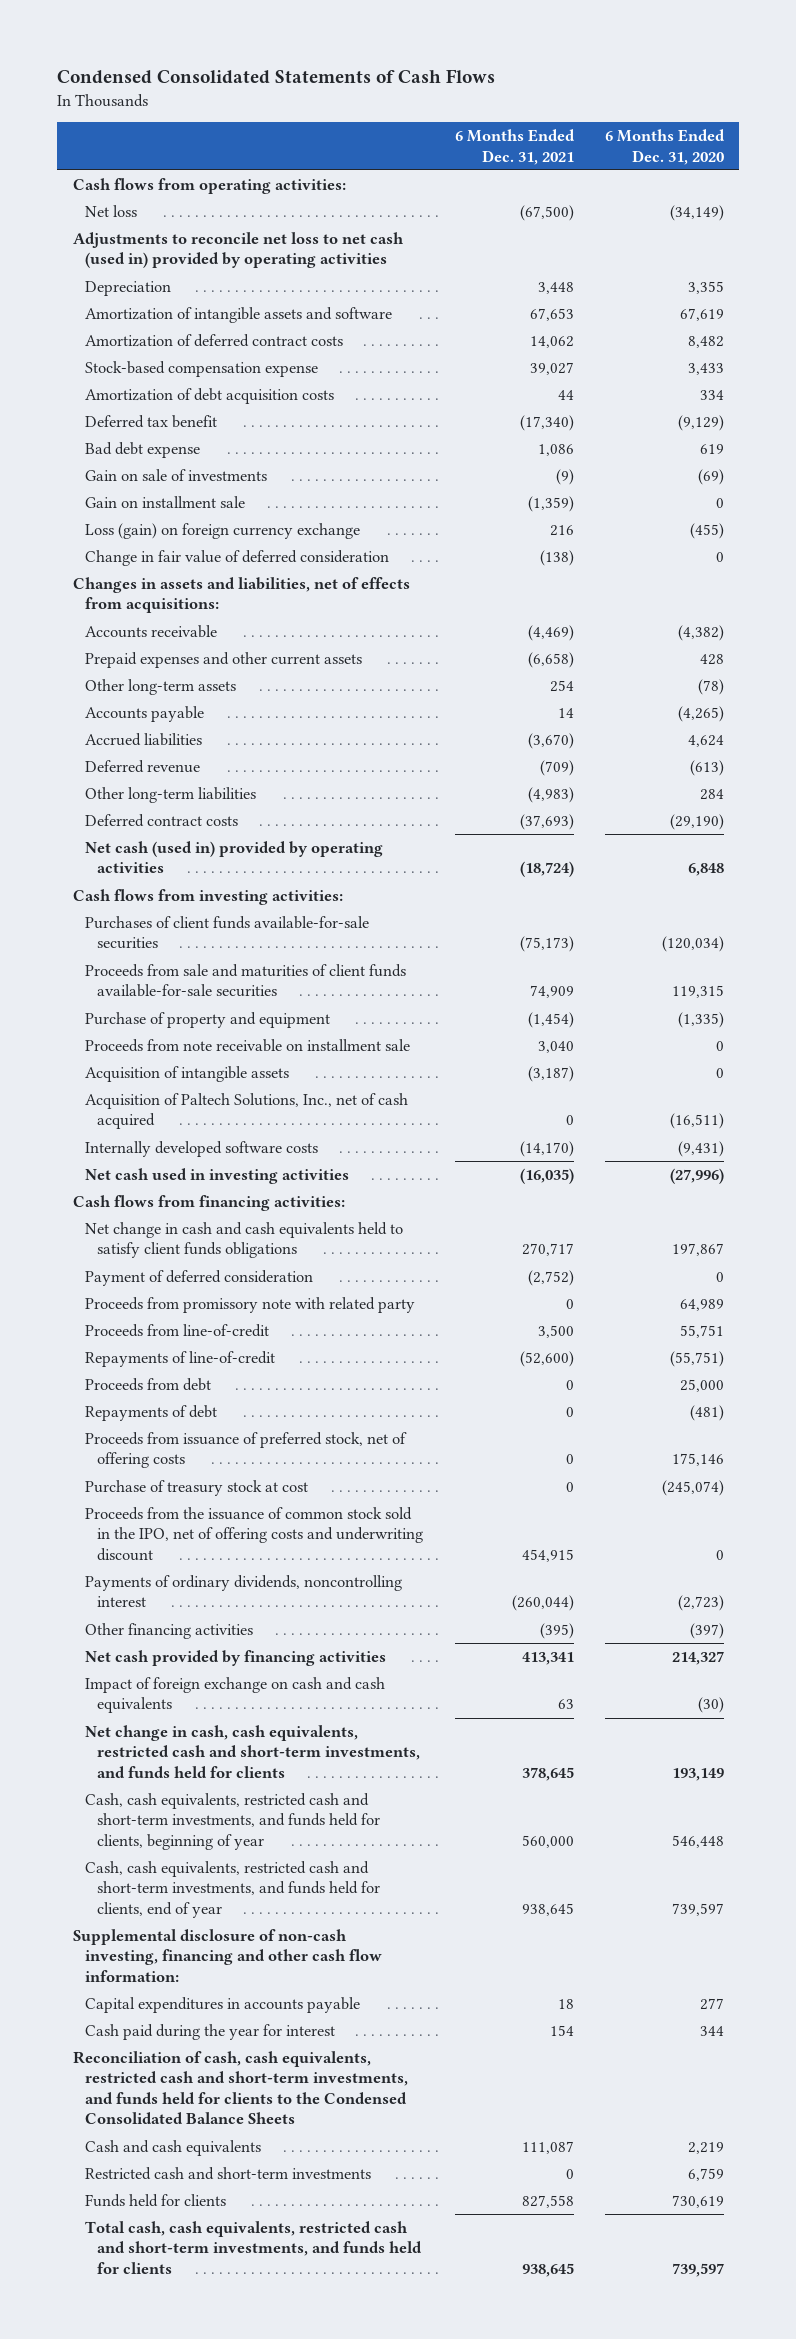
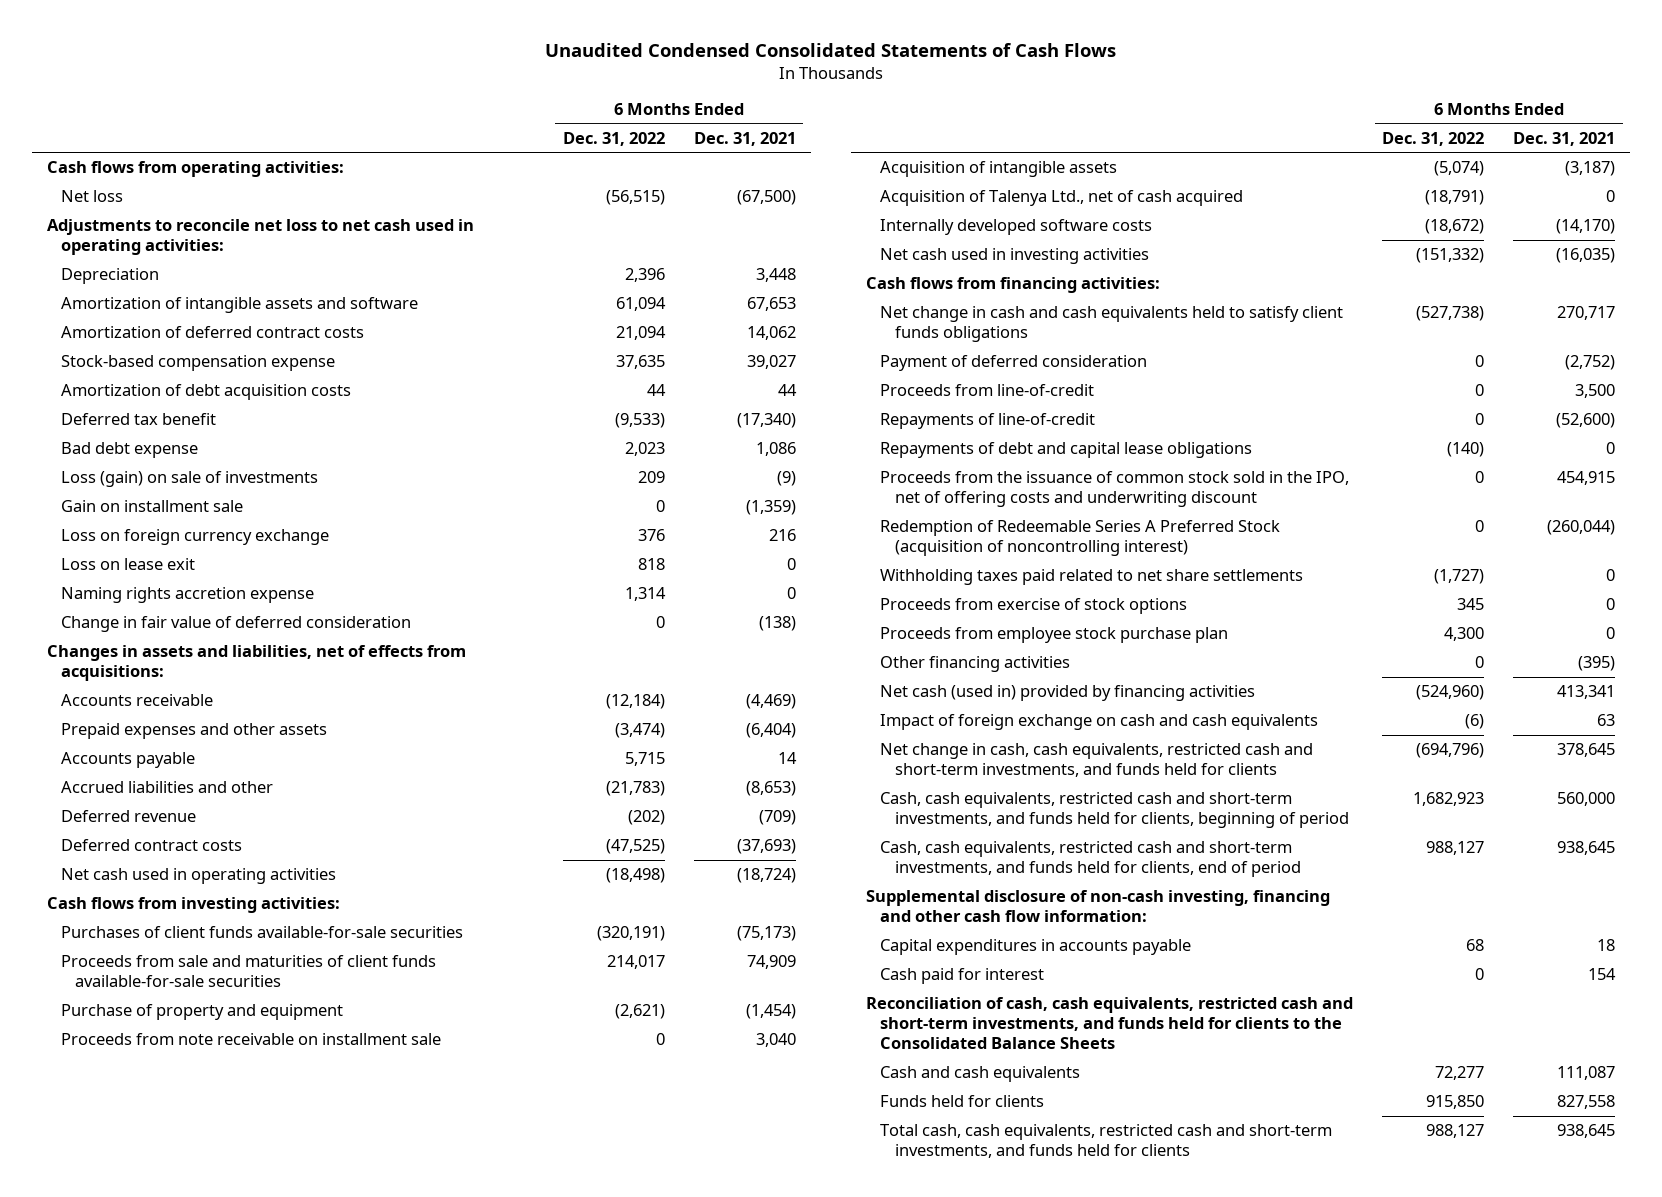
- Condensed Consolidated Statements of Cash Flows
+ Unaudited Condensed Consolidated Statements of Cash Flows
- | 6 Months Ended Dec. 31, 2021 | 6 Months Ended Dec. 31, 2020
+ | 6 Months Ended Dec. 31, 2022 | 6 Months Ended Dec. 31, 2021
- Adjustments to reconcile net loss to net cash (used in) provided by operating activities
+ Adjustments to reconcile net loss to net cash used in operating activities:
- Gain on sale of investments | (9) | (69)
+ Loss (gain) on sale of investments | 209 | (9)
- Loss (gain) on foreign currency exchange | 216 | (455)
+ Loss on foreign currency exchange | 376 | 216
+ Loss on lease exit | 818 | 0
+ Naming rights accretion expense | 1,314 | 0
- Prepaid expenses and other current assets | (6,658) | 428
- Other long-term assets | 254 | (78)
+ Prepaid expenses and other assets | (3,474) | (6,404)
- Accrued liabilities | (3,670) | 4,624
+ Accrued liabilities and other | (21,783) | (8,653)
- Other long-term liabilities | (4,983) | 284
- Net cash (used in) provided by operating activities | (18,724) | 6,848
+ Net cash used in operating activities | (18,498) | (18,724)
- Acquisition of Paltech Solutions, Inc., net of cash acquired | 0 | (16,511)
+ Acquisition of Talenya Ltd., net of cash acquired | (18,791) | 0
- Proceeds from promissory note with related party | 0 | 64,989
- Proceeds from debt | 0 | 25,000
- Repayments of debt | 0 | (481)
- Proceeds from issuance of preferred stock, net of offering costs | 0 | 175,146
- Purchase of treasury stock at cost | 0 | (245,074)
+ Repayments of debt and capital lease obligations | (140) | 0
- Payments of ordinary dividends, noncontrolling interest | (260,044) | (2,723)
+ Redemption of Redeemable Series A Preferred Stock (acquisition of noncontrolling interest) | 0 | (260,044)
+ Withholding taxes paid related to net share settlements | (1,727) | 0
+ Proceeds from exercise of stock options | 345 | 0
+ Proceeds from employee stock purchase plan | 4,300 | 0
- Net cash provided by financing activities | 413,341 | 214,327
+ Net cash (used in) provided by financing activities | (524,960) | 413,341
- Cash, cash equivalents, restricted cash and short-term investments, and funds held for clients, beginning of year | 560,000 | 546,448
- Cash, cash equivalents, restricted cash and short-term investments, and funds held for clients, end of year | 938,645 | 739,597
+ Cash, cash equivalents, restricted cash and short-term investments, and funds held for clients, beginning of period | 1,682,923 | 560,000
+ Cash, cash equivalents, restricted cash and short-term investments, and funds held for clients, end of period | 988,127 | 938,645
- Cash paid during the year for interest | 154 | 344
- Reconciliation of cash, cash equivalents, restricted cash and short-term investments, and funds held for clients to the Condensed Consolidated Balance Sheets
+ Cash paid for interest | 0 | 154
+ Reconciliation of cash, cash equivalents, restricted cash and short-term investments, and funds held for clients to the Consolidated Balance Sheets
- Restricted cash and short-term investments | 0 | 6,759

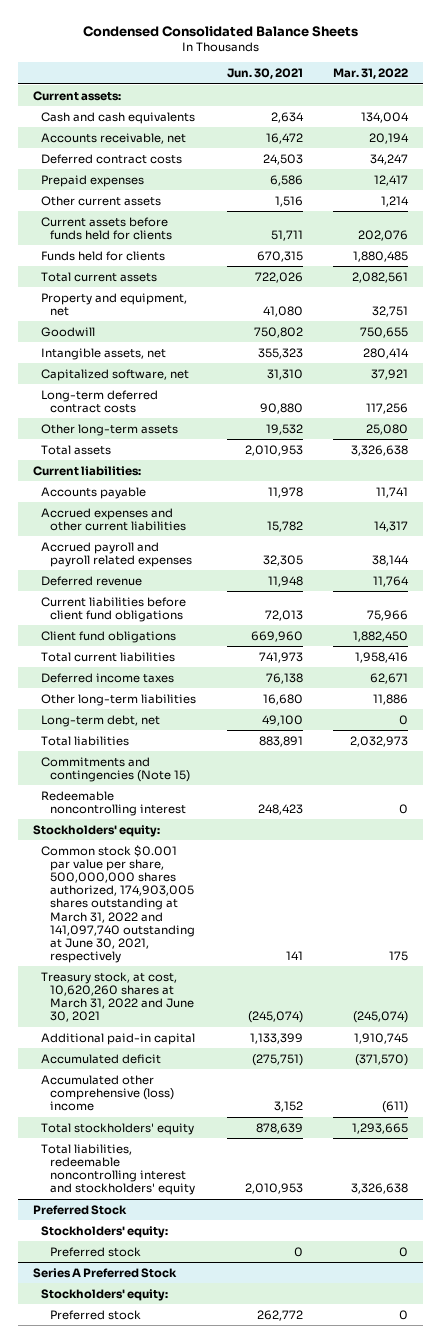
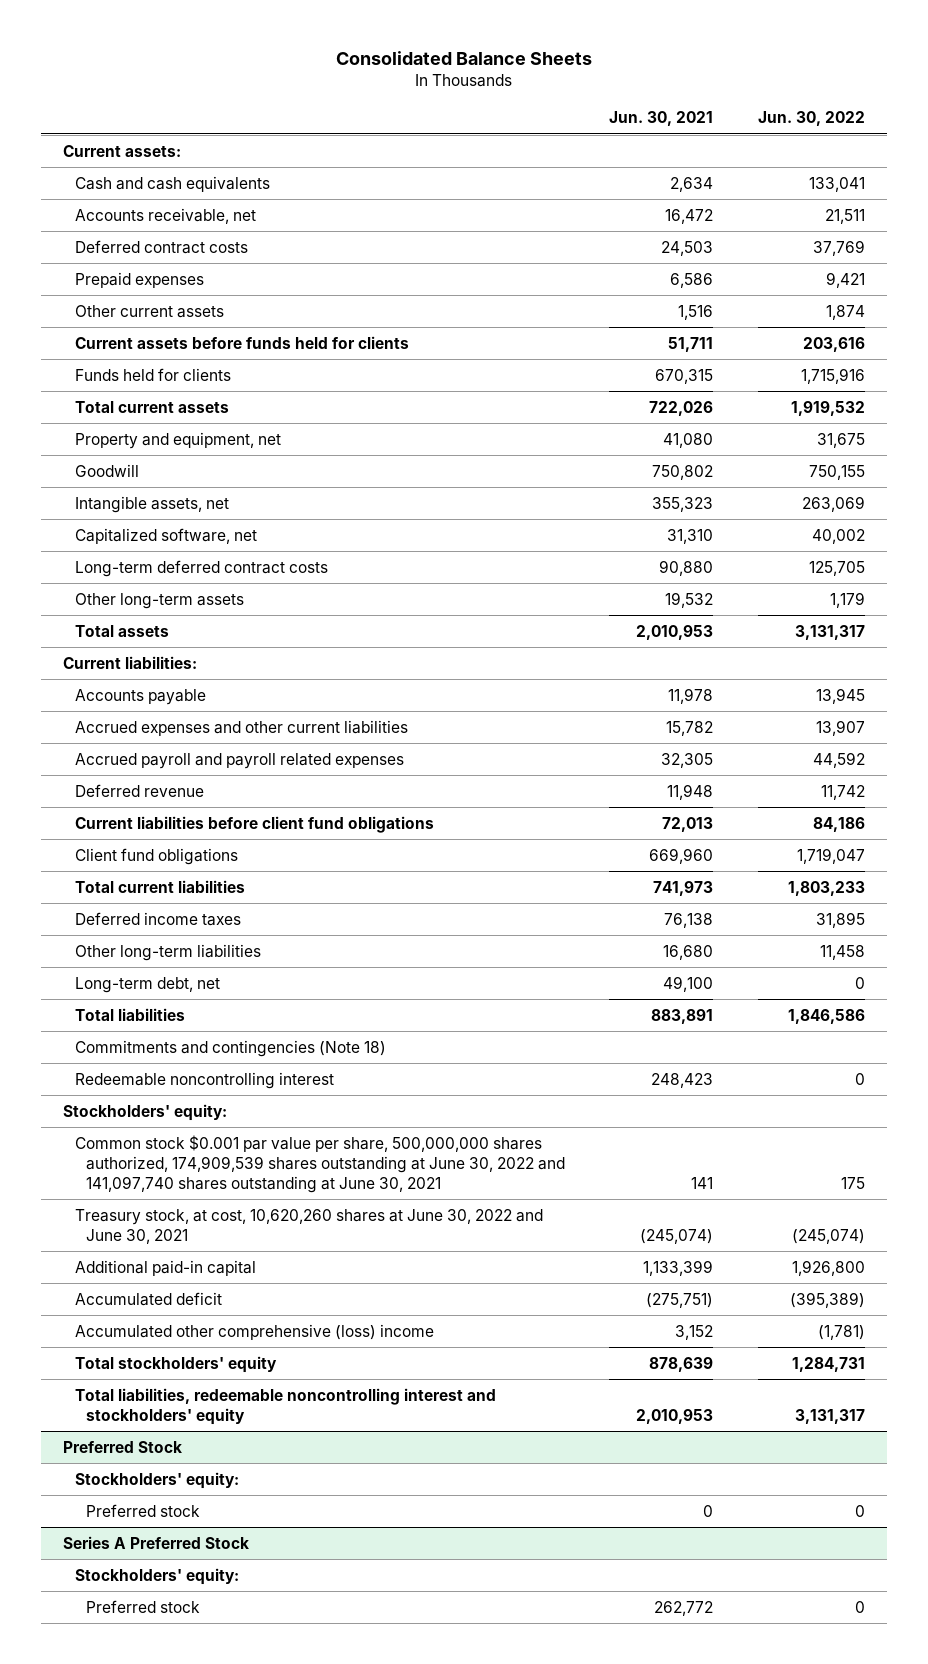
- Condensed Consolidated Balance Sheets
+ Consolidated Balance Sheets
- | Jun. 30, 2021 | Mar. 31, 2022
+ | Jun. 30, 2021 | Jun. 30, 2022
- Commitments and contingencies (Note 15)
+ Commitments and contingencies (Note 18)
- Common stock $0.001 par value per share, 500,000,000 shares authorized, 174,903,005 shares outstanding at March 31, 2022 and 141,097,740 outstanding at June 30, 2021, respectively | 141 | 175
- Treasury stock, at cost, 10,620,260 shares at March 31, 2022 and June 30, 2021 | (245,074) | (245,074)
+ Common stock $0.001 par value per share, 500,000,000 shares authorized, 174,909,539 shares outstanding at June 30, 2022 and 141,097,740 shares outstanding at June 30, 2021 | 141 | 175
+ Treasury stock, at cost, 10,620,260 shares at June 30, 2022 and June 30, 2021 | (245,074) | (245,074)

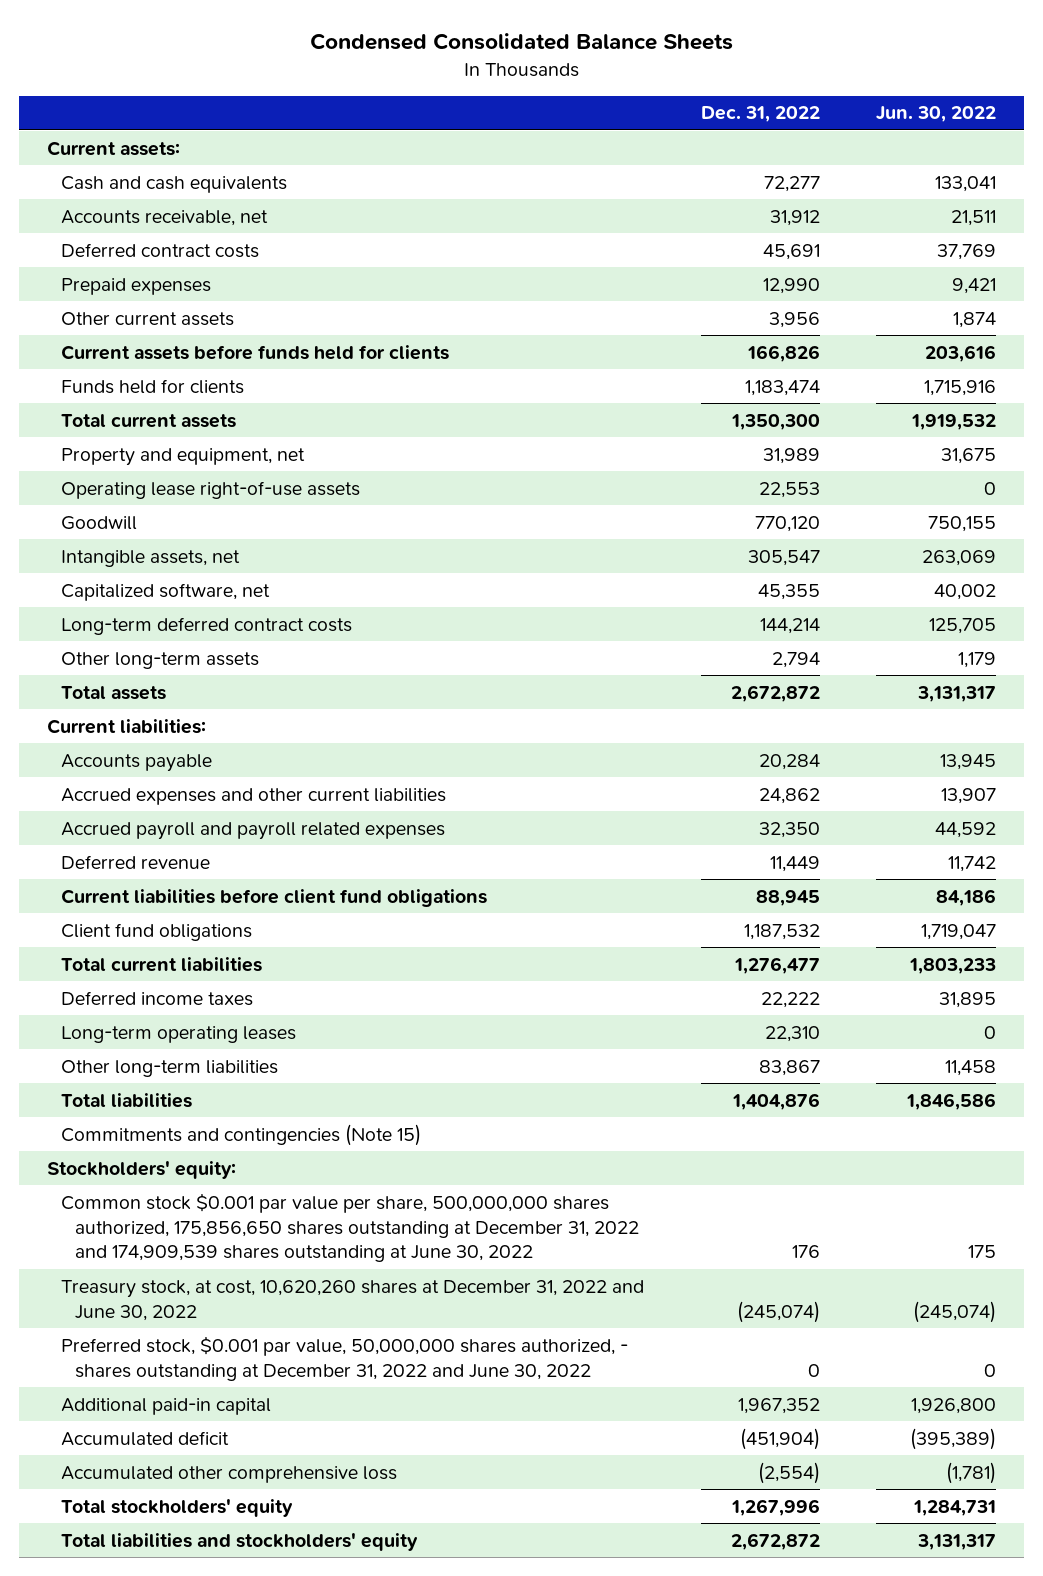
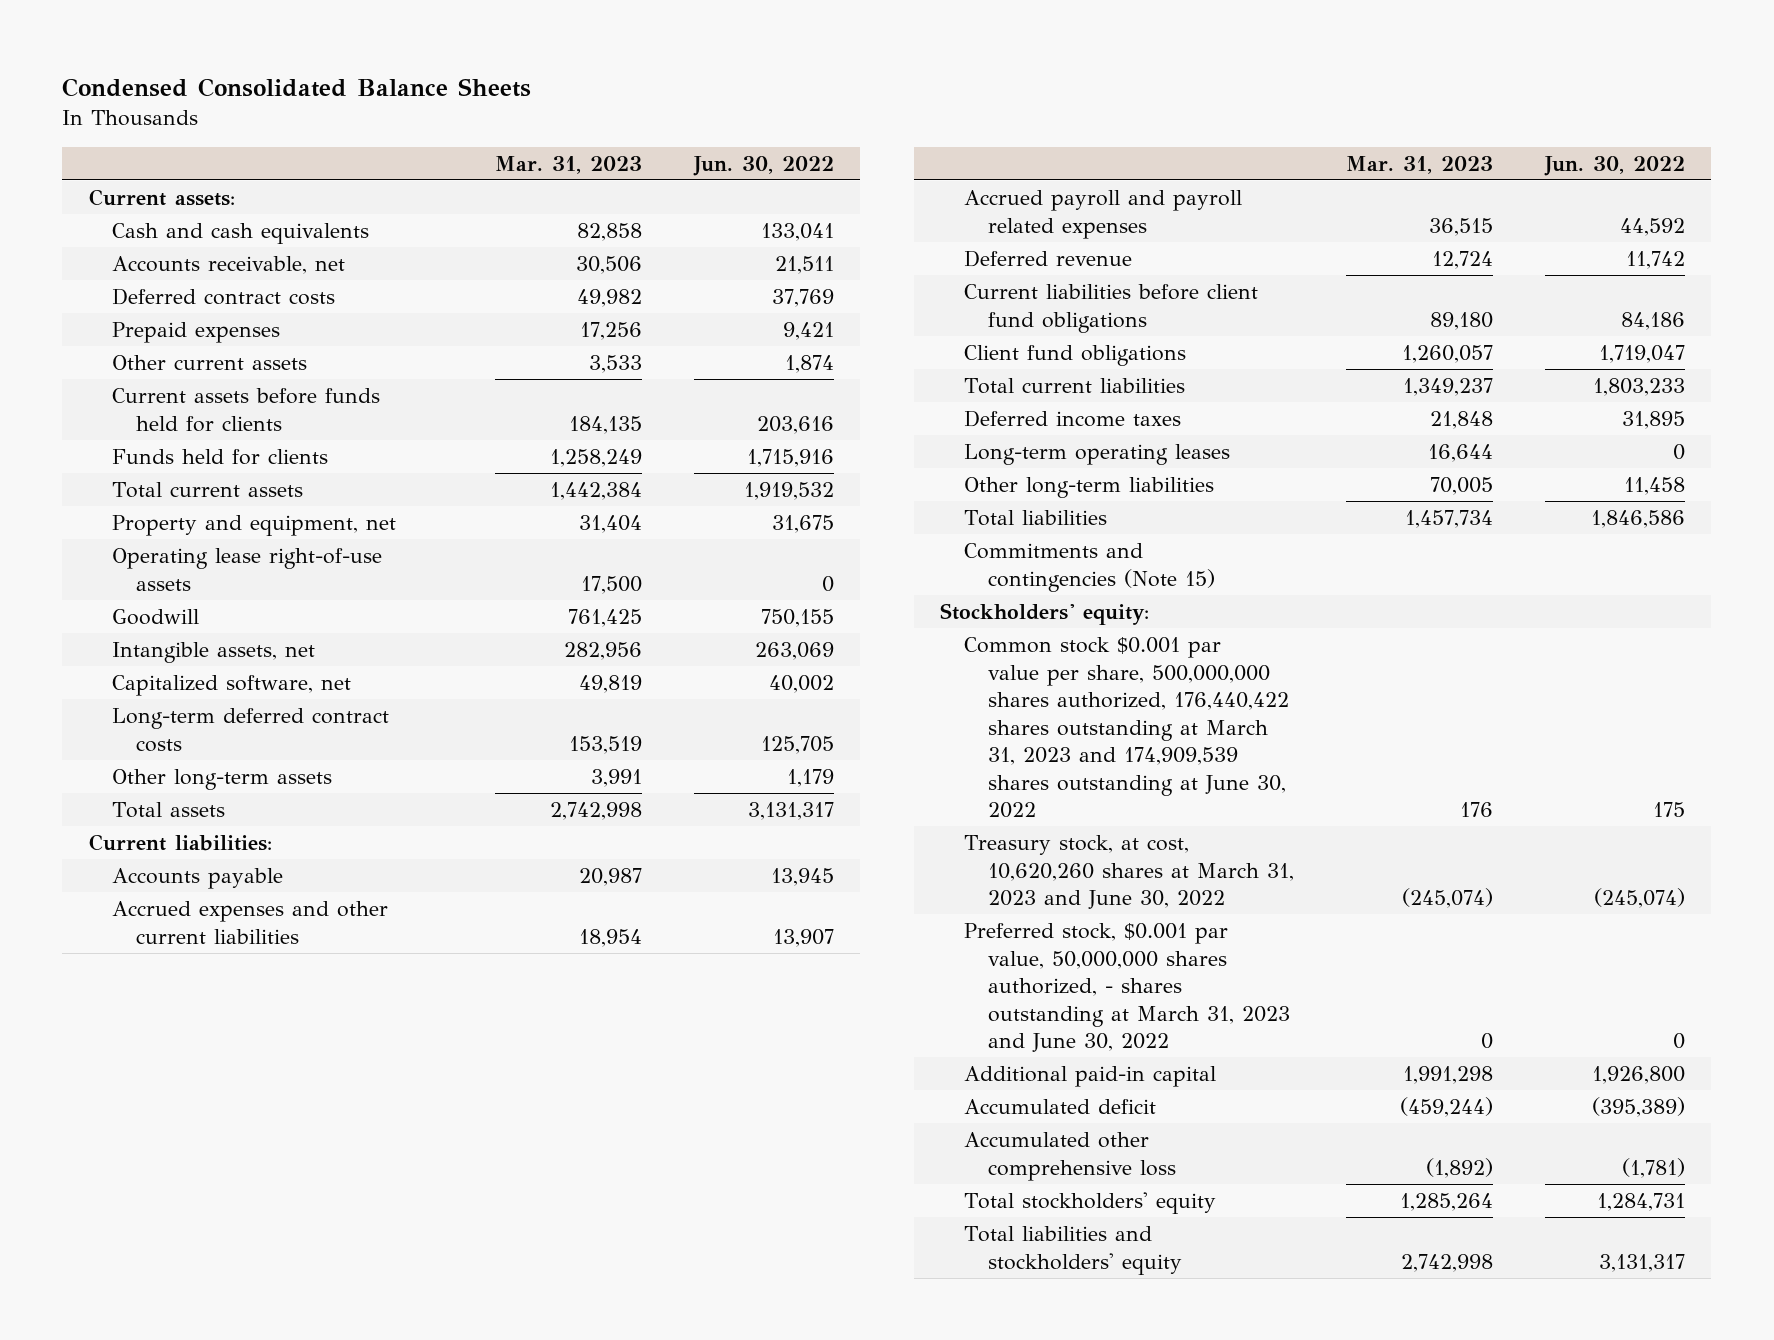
- | Dec. 31, 2022 | Jun. 30, 2022
+ | Mar. 31, 2023 | Jun. 30, 2022
- Common stock $0.001 par value per share, 500,000,000 shares authorized, 175,856,650 shares outstanding at December 31, 2022 and 174,909,539 shares outstanding at June 30, 2022 | 176 | 175
- Treasury stock, at cost, 10,620,260 shares at December 31, 2022 and June 30, 2022 | (245,074) | (245,074)
- Preferred stock, $0.001 par value, 50,000,000 shares authorized, - shares outstanding at December 31, 2022 and June 30, 2022 | 0 | 0
+ Common stock $0.001 par value per share, 500,000,000 shares authorized, 176,440,422 shares outstanding at March 31, 2023 and 174,909,539 shares outstanding at June 30, 2022 | 176 | 175
+ Treasury stock, at cost, 10,620,260 shares at March 31, 2023 and June 30, 2022 | (245,074) | (245,074)
+ Preferred stock, $0.001 par value, 50,000,000 shares authorized, - shares outstanding at March 31, 2023 and June 30, 2022 | 0 | 0

